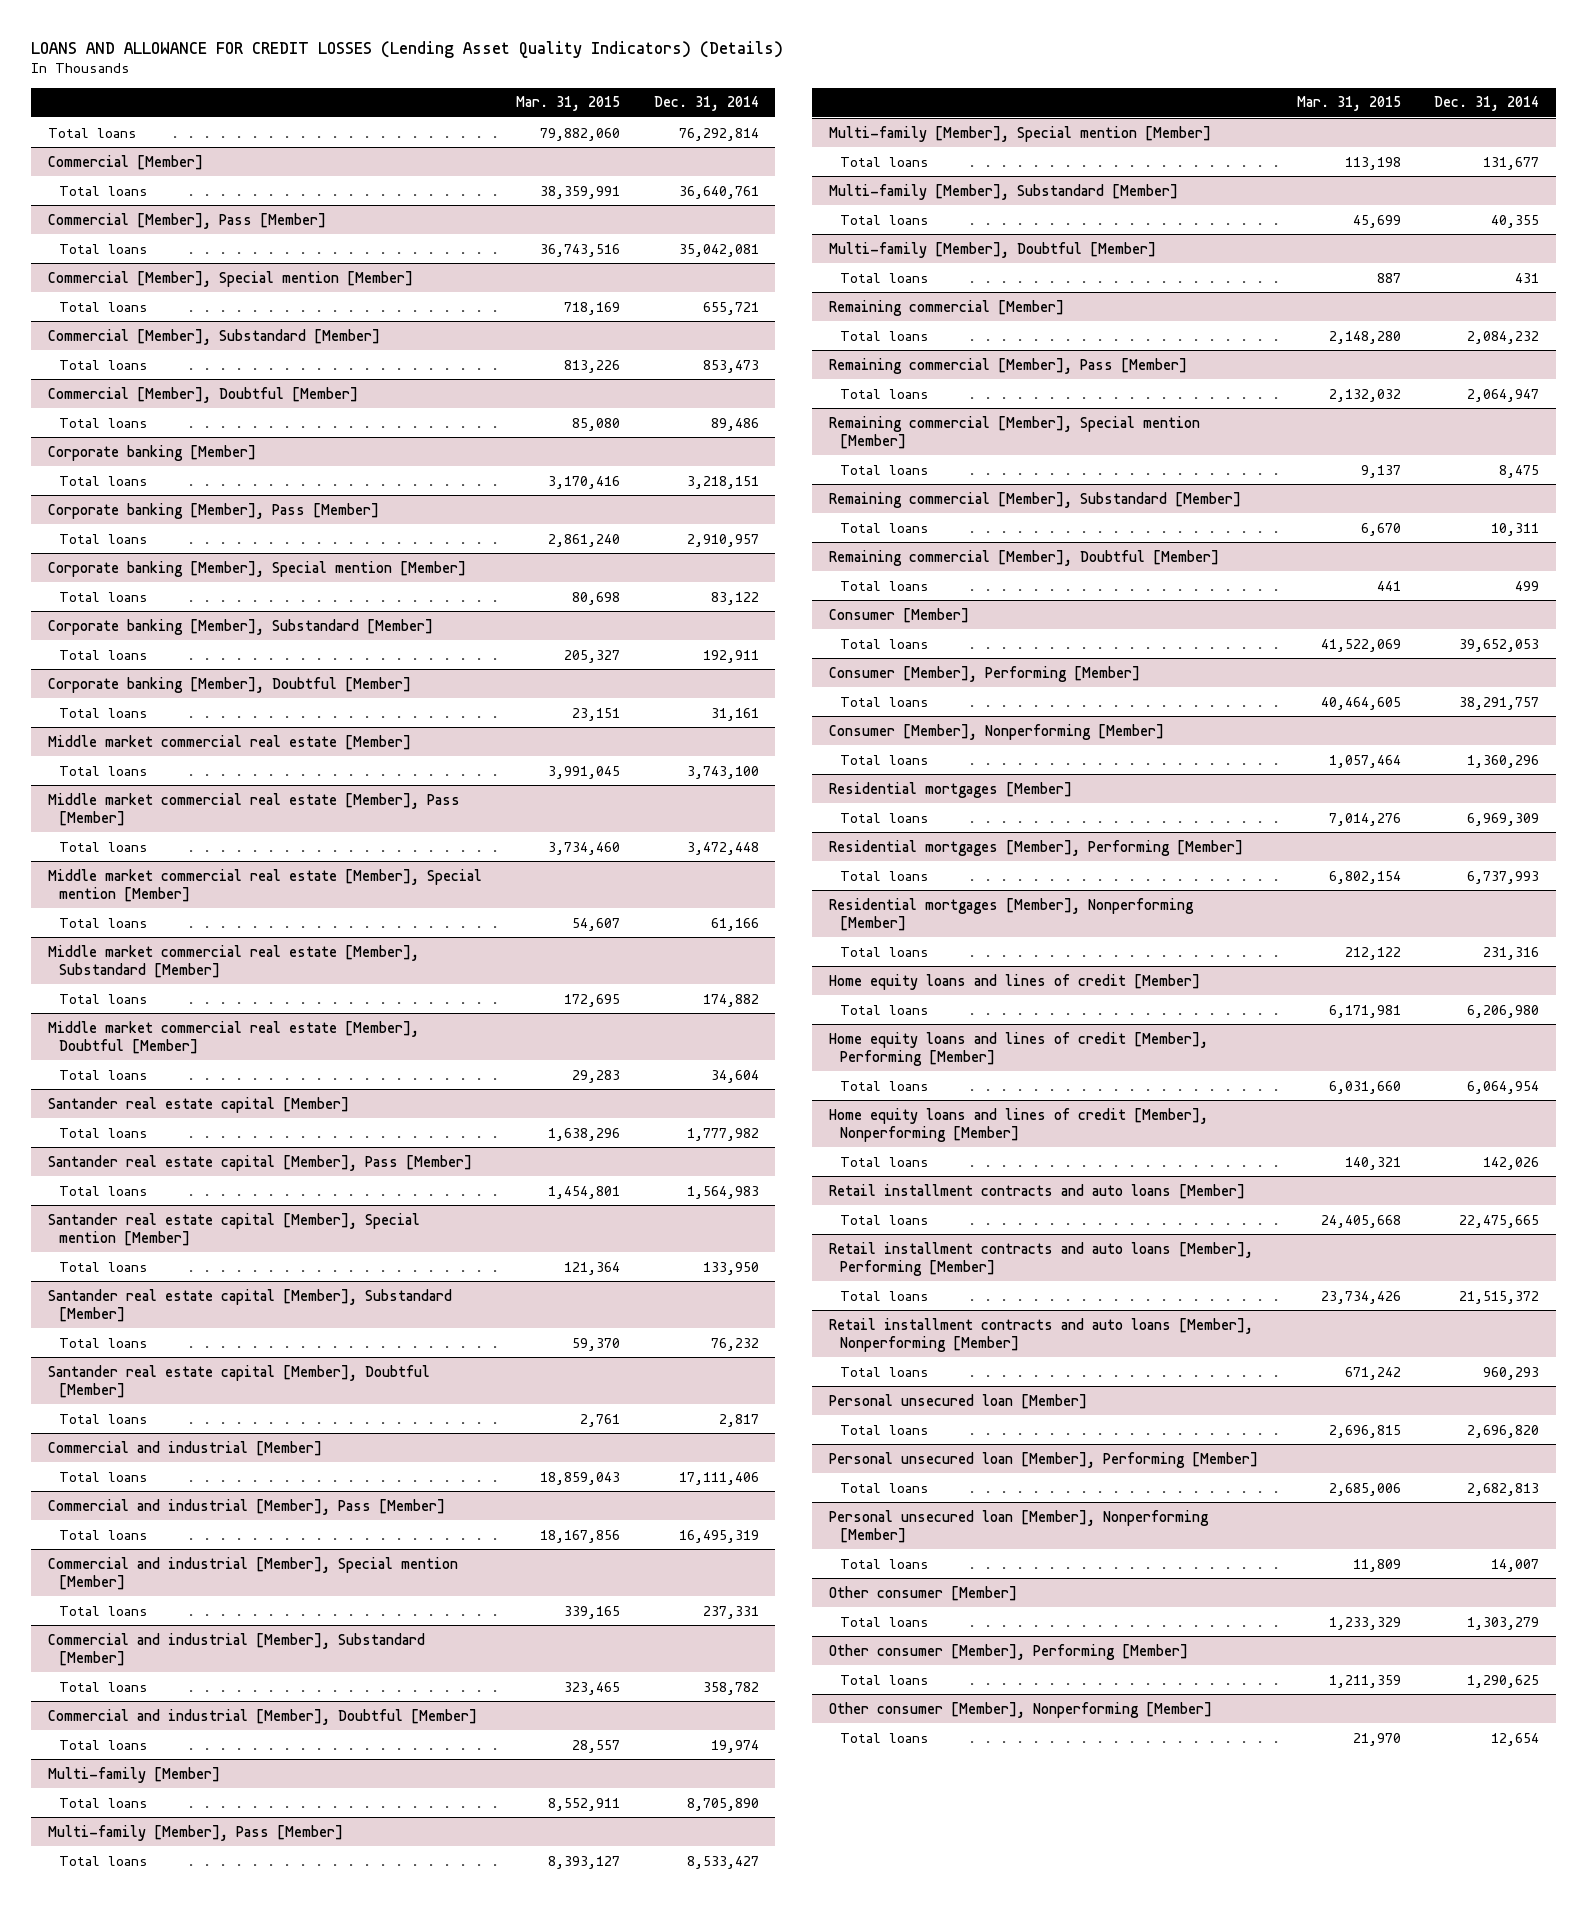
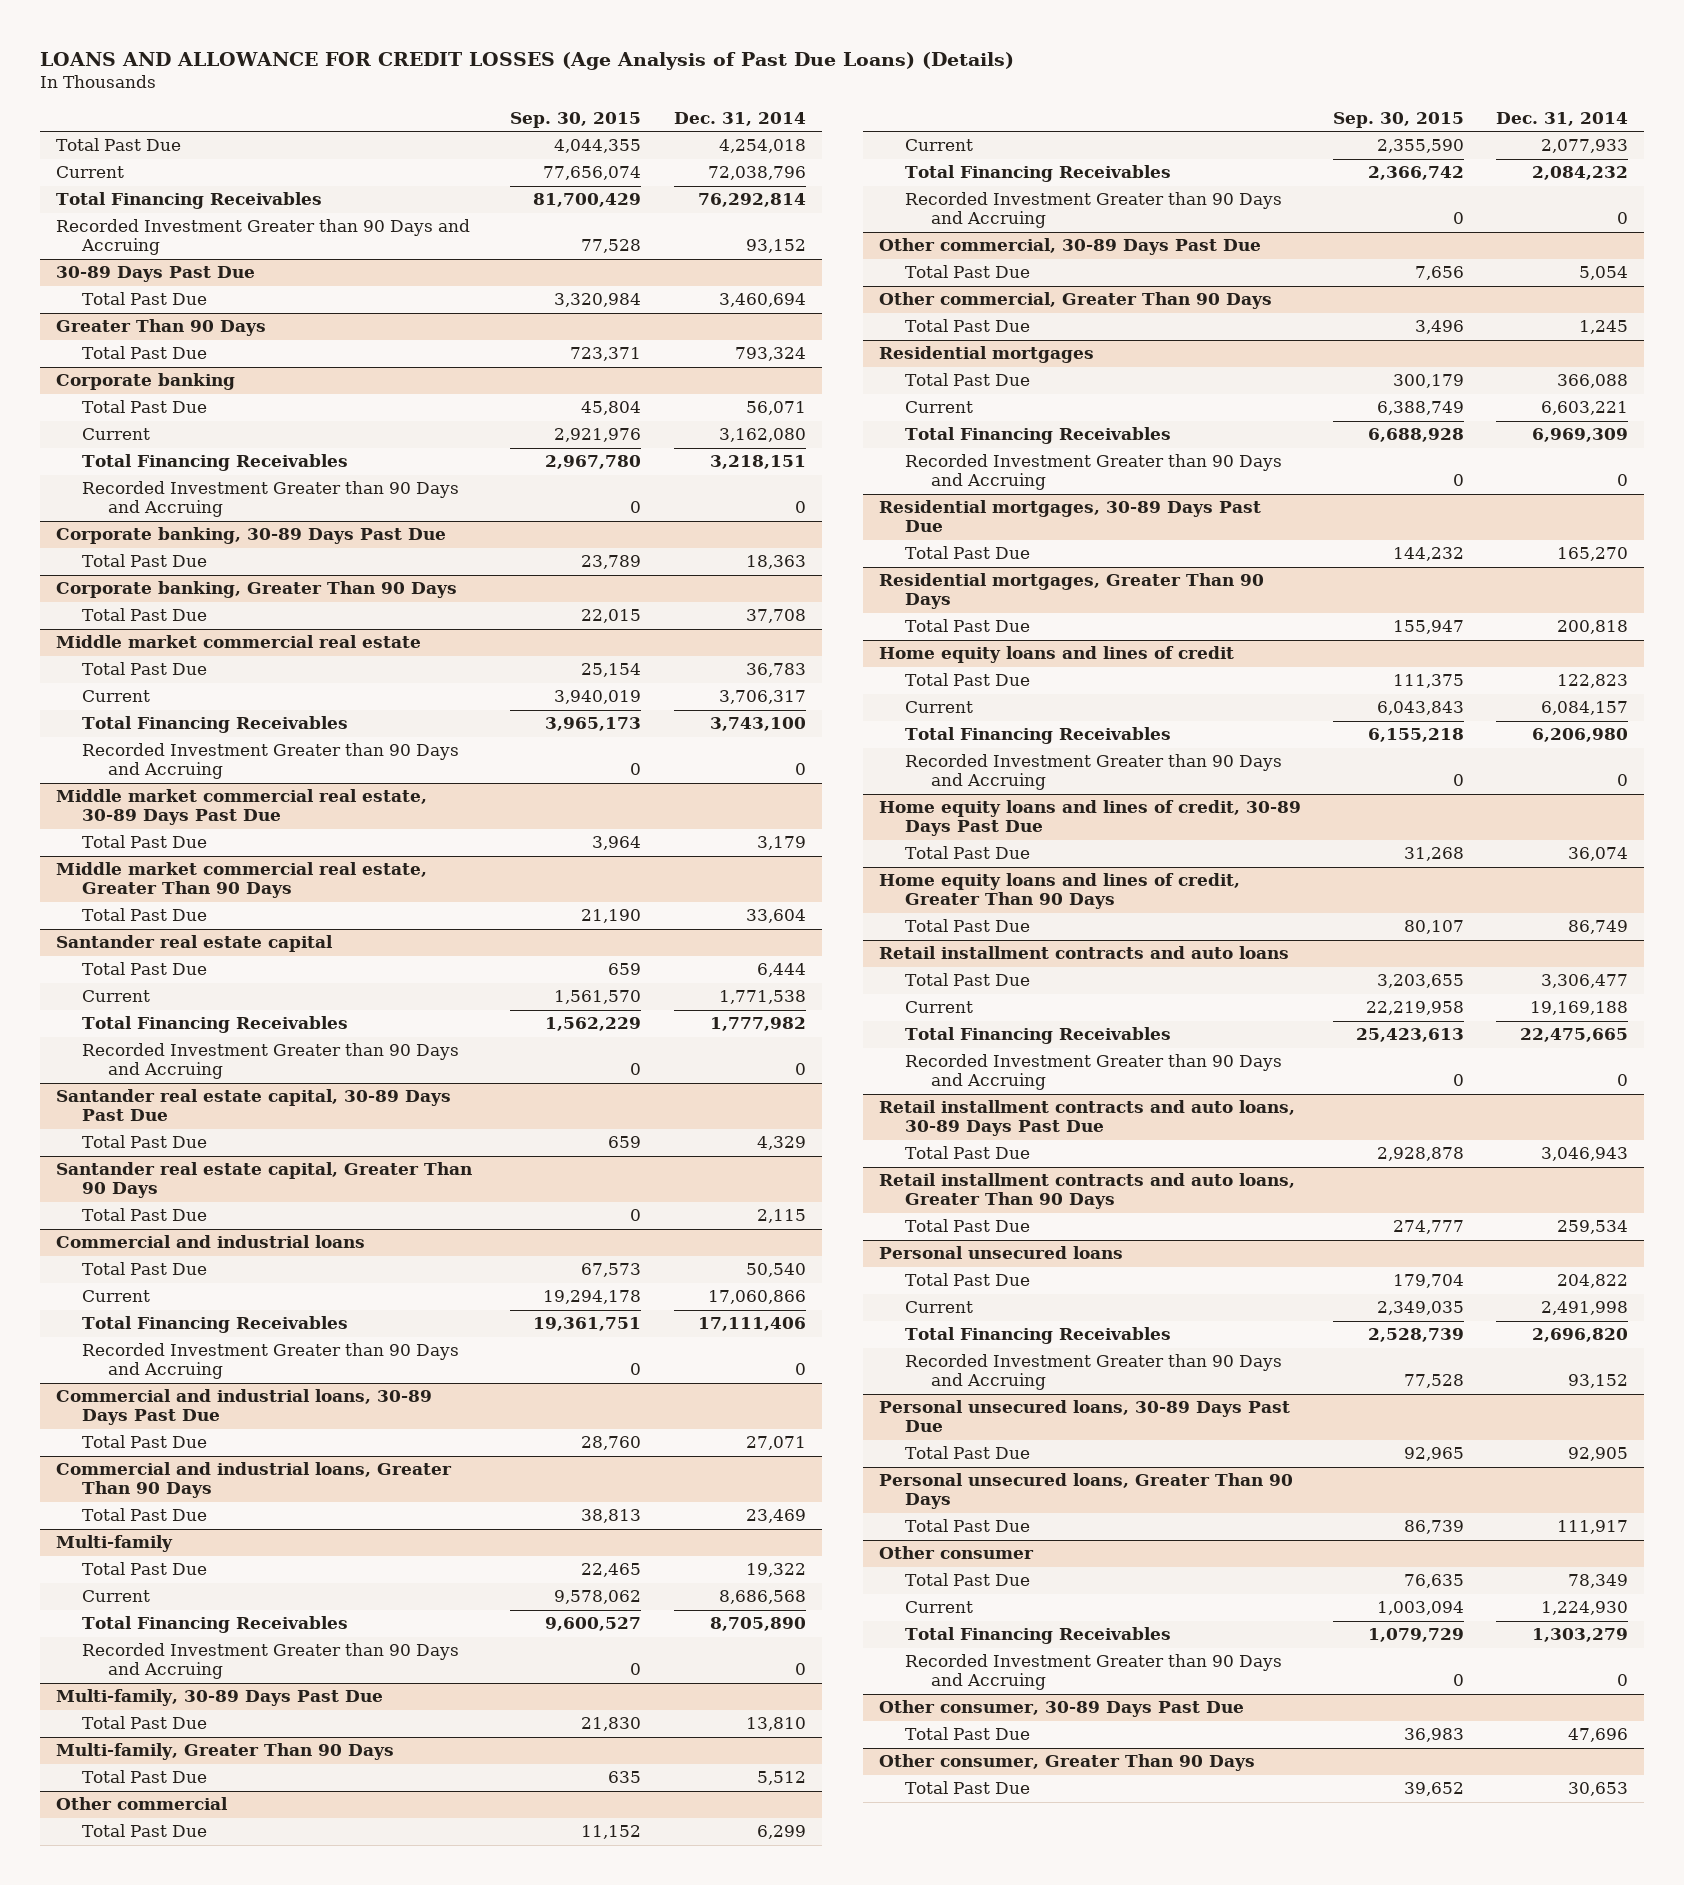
- LOANS AND ALLOWANCE FOR CREDIT LOSSES (Lending Asset Quality Indicators) (Details)
+ LOANS AND ALLOWANCE FOR CREDIT LOSSES (Age Analysis of Past Due Loans) (Details)
- | Mar. 31, 2015 | Dec. 31, 2014
+ | Sep. 30, 2015 | Dec. 31, 2014
- Total loans | 79,882,060 | 76,292,814
- Commercial [Member]
- Total loans | 38,359,991 | 36,640,761
- Commercial [Member], Pass [Member]
- Total loans | 36,743,516 | 35,042,081
- Commercial [Member], Special mention [Member]
- Total loans | 718,169 | 655,721
- Commercial [Member], Substandard [Member]
- Total loans | 813,226 | 853,473
- Commercial [Member], Doubtful [Member]
- Total loans | 85,080 | 89,486
- Corporate banking [Member]
- Total loans | 3,170,416 | 3,218,151
- Corporate banking [Member], Pass [Member]
- Total loans | 2,861,240 | 2,910,957
- Corporate banking [Member], Special mention [Member]
- Total loans | 80,698 | 83,122
- Corporate banking [Member], Substandard [Member]
- Total loans | 205,327 | 192,911
- Corporate banking [Member], Doubtful [Member]
- Total loans | 23,151 | 31,161
- Middle market commercial real estate [Member]
- Total loans | 3,991,045 | 3,743,100
- Middle market commercial real estate [Member], Pass [Member]
- Total loans | 3,734,460 | 3,472,448
- Middle market commercial real estate [Member], Special mention [Member]
- Total loans | 54,607 | 61,166
- Middle market commercial real estate [Member], Substandard [Member]
- Total loans | 172,695 | 174,882
- Middle market commercial real estate [Member], Doubtful [Member]
- Total loans | 29,283 | 34,604
- Santander real estate capital [Member]
- Total loans | 1,638,296 | 1,777,982
- Santander real estate capital [Member], Pass [Member]
- Total loans | 1,454,801 | 1,564,983
- Santander real estate capital [Member], Special mention [Member]
- Total loans | 121,364 | 133,950
- Santander real estate capital [Member], Substandard [Member]
- Total loans | 59,370 | 76,232
- Santander real estate capital [Member], Doubtful [Member]
- Total loans | 2,761 | 2,817
- Commercial and industrial [Member]
- Total loans | 18,859,043 | 17,111,406
- Commercial and industrial [Member], Pass [Member]
- Total loans | 18,167,856 | 16,495,319
- Commercial and industrial [Member], Special mention [Member]
- Total loans | 339,165 | 237,331
- Commercial and industrial [Member], Substandard [Member]
- Total loans | 323,465 | 358,782
- Commercial and industrial [Member], Doubtful [Member]
- Total loans | 28,557 | 19,974
- Multi-family [Member]
- Total loans | 8,552,911 | 8,705,890
- Multi-family [Member], Pass [Member]
- Total loans | 8,393,127 | 8,533,427
- Multi-family [Member], Special mention [Member]
- Total loans | 113,198 | 131,677
- Multi-family [Member], Substandard [Member]
- Total loans | 45,699 | 40,355
- Multi-family [Member], Doubtful [Member]
- Total loans | 887 | 431
- Remaining commercial [Member]
- Total loans | 2,148,280 | 2,084,232
- Remaining commercial [Member], Pass [Member]
- Total loans | 2,132,032 | 2,064,947
- Remaining commercial [Member], Special mention [Member]
- Total loans | 9,137 | 8,475
- Remaining commercial [Member], Substandard [Member]
- Total loans | 6,670 | 10,311
- Remaining commercial [Member], Doubtful [Member]
- Total loans | 441 | 499
- Consumer [Member]
- Total loans | 41,522,069 | 39,652,053
- Consumer [Member], Performing [Member]
- Total loans | 40,464,605 | 38,291,757
- Consumer [Member], Nonperforming [Member]
- Total loans | 1,057,464 | 1,360,296
- Residential mortgages [Member]
- Total loans | 7,014,276 | 6,969,309
- Residential mortgages [Member], Performing [Member]
- Total loans | 6,802,154 | 6,737,993
- Residential mortgages [Member], Nonperforming [Member]
- Total loans | 212,122 | 231,316
- Home equity loans and lines of credit [Member]
- Total loans | 6,171,981 | 6,206,980
- Home equity loans and lines of credit [Member], Performing [Member]
- Total loans | 6,031,660 | 6,064,954
- Home equity loans and lines of credit [Member], Nonperforming [Member]
- Total loans | 140,321 | 142,026
- Retail installment contracts and auto loans [Member]
- Total loans | 24,405,668 | 22,475,665
- Retail installment contracts and auto loans [Member], Performing [Member]
- Total loans | 23,734,426 | 21,515,372
- Retail installment contracts and auto loans [Member], Nonperforming [Member]
- Total loans | 671,242 | 960,293
- Personal unsecured loan [Member]
- Total loans | 2,696,815 | 2,696,820
- Personal unsecured loan [Member], Performing [Member]
- Total loans | 2,685,006 | 2,682,813
- Personal unsecured loan [Member], Nonperforming [Member]
- Total loans | 11,809 | 14,007
- Other consumer [Member]
- Total loans | 1,233,329 | 1,303,279
- Other consumer [Member], Performing [Member]
- Total loans | 1,211,359 | 1,290,625
- Other consumer [Member], Nonperforming [Member]
- Total loans | 21,970 | 12,654
+ Total Past Due | 4,044,355 | 4,254,018
+ Current | 77,656,074 | 72,038,796
+ Total Financing Receivables | 81,700,429 | 76,292,814
+ Recorded Investment Greater than 90 Days and Accruing | 77,528 | 93,152
+ 30-89 Days Past Due
+ Total Past Due | 3,320,984 | 3,460,694
+ Greater Than 90 Days
+ Total Past Due | 723,371 | 793,324
+ Corporate banking
+ Total Past Due | 45,804 | 56,071
+ Current | 2,921,976 | 3,162,080
+ Total Financing Receivables | 2,967,780 | 3,218,151
+ Recorded Investment Greater than 90 Days and Accruing | 0 | 0
+ Corporate banking, 30-89 Days Past Due
+ Total Past Due | 23,789 | 18,363
+ Corporate banking, Greater Than 90 Days
+ Total Past Due | 22,015 | 37,708
+ Middle market commercial real estate
+ Total Past Due | 25,154 | 36,783
+ Current | 3,940,019 | 3,706,317
+ Total Financing Receivables | 3,965,173 | 3,743,100
+ Recorded Investment Greater than 90 Days and Accruing | 0 | 0
+ Middle market commercial real estate, 30-89 Days Past Due
+ Total Past Due | 3,964 | 3,179
+ Middle market commercial real estate, Greater Than 90 Days
+ Total Past Due | 21,190 | 33,604
+ Santander real estate capital
+ Total Past Due | 659 | 6,444
+ Current | 1,561,570 | 1,771,538
+ Total Financing Receivables | 1,562,229 | 1,777,982
+ Recorded Investment Greater than 90 Days and Accruing | 0 | 0
+ Santander real estate capital, 30-89 Days Past Due
+ Total Past Due | 659 | 4,329
+ Santander real estate capital, Greater Than 90 Days
+ Total Past Due | 0 | 2,115
+ Commercial and industrial loans
+ Total Past Due | 67,573 | 50,540
+ Current | 19,294,178 | 17,060,866
+ Total Financing Receivables | 19,361,751 | 17,111,406
+ Recorded Investment Greater than 90 Days and Accruing | 0 | 0
+ Commercial and industrial loans, 30-89 Days Past Due
+ Total Past Due | 28,760 | 27,071
+ Commercial and industrial loans, Greater Than 90 Days
+ Total Past Due | 38,813 | 23,469
+ Multi-family
+ Total Past Due | 22,465 | 19,322
+ Current | 9,578,062 | 8,686,568
+ Total Financing Receivables | 9,600,527 | 8,705,890
+ Recorded Investment Greater than 90 Days and Accruing | 0 | 0
+ Multi-family, 30-89 Days Past Due
+ Total Past Due | 21,830 | 13,810
+ Multi-family, Greater Than 90 Days
+ Total Past Due | 635 | 5,512
+ Other commercial
+ Total Past Due | 11,152 | 6,299
+ Current | 2,355,590 | 2,077,933
+ Total Financing Receivables | 2,366,742 | 2,084,232
+ Recorded Investment Greater than 90 Days and Accruing | 0 | 0
+ Other commercial, 30-89 Days Past Due
+ Total Past Due | 7,656 | 5,054
+ Other commercial, Greater Than 90 Days
+ Total Past Due | 3,496 | 1,245
+ Residential mortgages
+ Total Past Due | 300,179 | 366,088
+ Current | 6,388,749 | 6,603,221
+ Total Financing Receivables | 6,688,928 | 6,969,309
+ Recorded Investment Greater than 90 Days and Accruing | 0 | 0
+ Residential mortgages, 30-89 Days Past Due
+ Total Past Due | 144,232 | 165,270
+ Residential mortgages, Greater Than 90 Days
+ Total Past Due | 155,947 | 200,818
+ Home equity loans and lines of credit
+ Total Past Due | 111,375 | 122,823
+ Current | 6,043,843 | 6,084,157
+ Total Financing Receivables | 6,155,218 | 6,206,980
+ Recorded Investment Greater than 90 Days and Accruing | 0 | 0
+ Home equity loans and lines of credit, 30-89 Days Past Due
+ Total Past Due | 31,268 | 36,074
+ Home equity loans and lines of credit, Greater Than 90 Days
+ Total Past Due | 80,107 | 86,749
+ Retail installment contracts and auto loans
+ Total Past Due | 3,203,655 | 3,306,477
+ Current | 22,219,958 | 19,169,188
+ Total Financing Receivables | 25,423,613 | 22,475,665
+ Recorded Investment Greater than 90 Days and Accruing | 0 | 0
+ Retail installment contracts and auto loans, 30-89 Days Past Due
+ Total Past Due | 2,928,878 | 3,046,943
+ Retail installment contracts and auto loans, Greater Than 90 Days
+ Total Past Due | 274,777 | 259,534
+ Personal unsecured loans
+ Total Past Due | 179,704 | 204,822
+ Current | 2,349,035 | 2,491,998
+ Total Financing Receivables | 2,528,739 | 2,696,820
+ Recorded Investment Greater than 90 Days and Accruing | 77,528 | 93,152
+ Personal unsecured loans, 30-89 Days Past Due
+ Total Past Due | 92,965 | 92,905
+ Personal unsecured loans, Greater Than 90 Days
+ Total Past Due | 86,739 | 111,917
+ Other consumer
+ Total Past Due | 76,635 | 78,349
+ Current | 1,003,094 | 1,224,930
+ Total Financing Receivables | 1,079,729 | 1,303,279
+ Recorded Investment Greater than 90 Days and Accruing | 0 | 0
+ Other consumer, 30-89 Days Past Due
+ Total Past Due | 36,983 | 47,696
+ Other consumer, Greater Than 90 Days
+ Total Past Due | 39,652 | 30,653

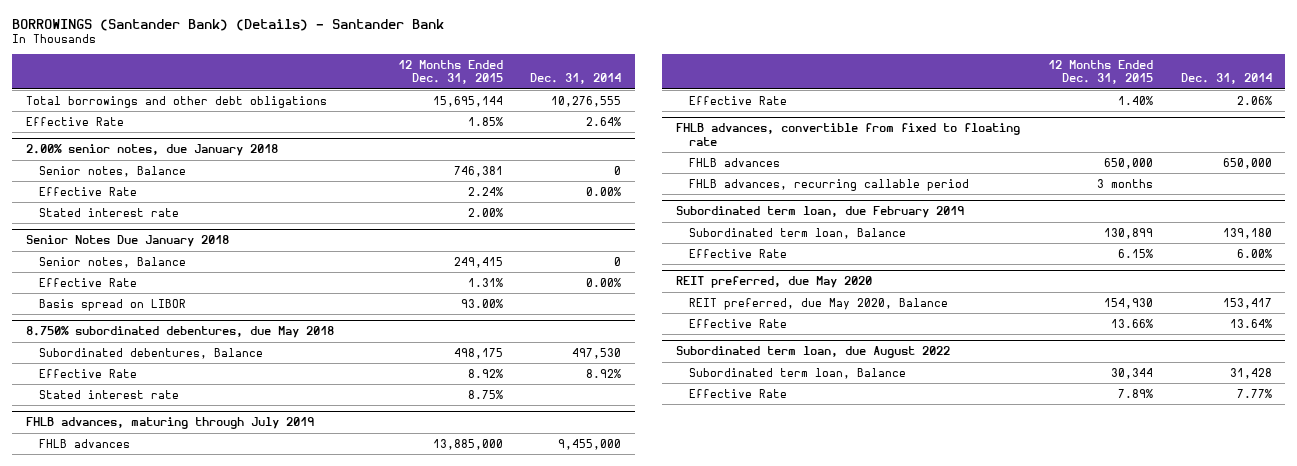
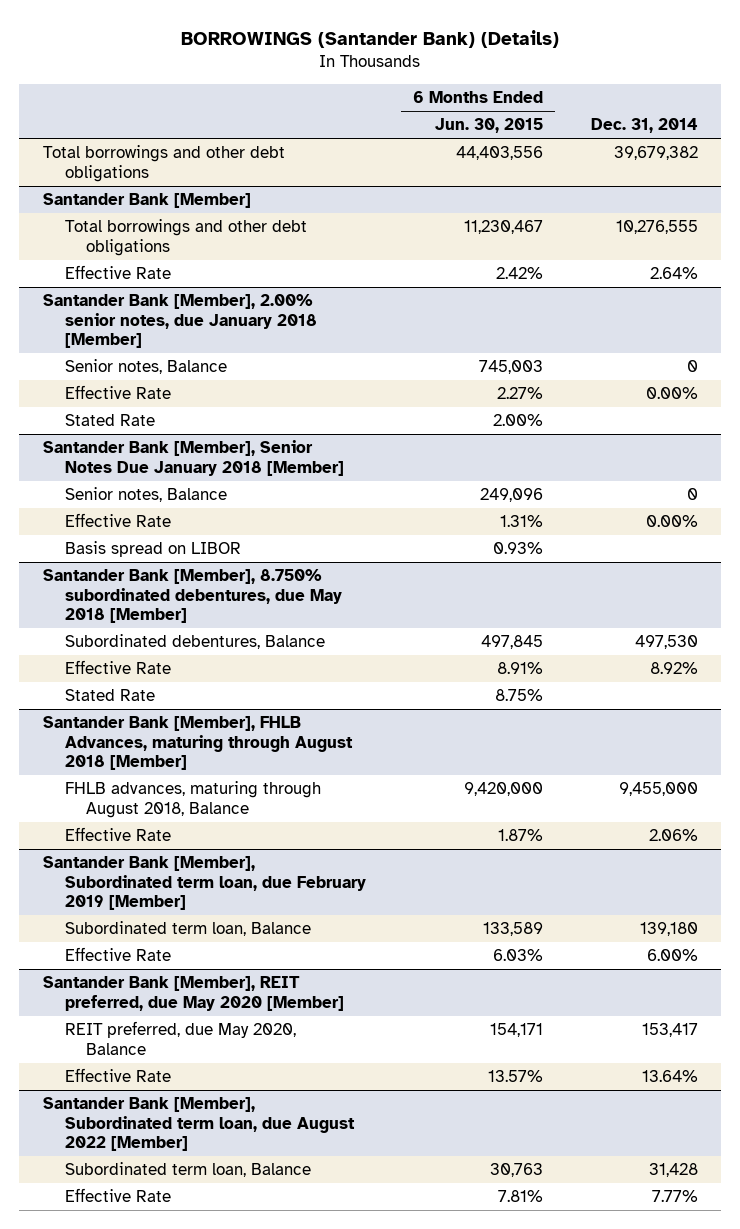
- BORROWINGS (Santander Bank) (Details) - Santander Bank
+ BORROWINGS (Santander Bank) (Details)
- | 12 Months Ended Dec. 31, 2015 | Dec. 31, 2014
+ | 6 Months Ended Jun. 30, 2015 | Dec. 31, 2014
+ Total borrowings and other debt obligations | 44,403,556 | 39,679,382
+ Santander Bank [Member]
- 2.00% senior notes, due January 2018
+ Santander Bank [Member], 2.00% senior notes, due January 2018 [Member]
- Stated interest rate | 2.00% |
- Senior Notes Due January 2018
+ Stated Rate | 2.00% |
+ Santander Bank [Member], Senior Notes Due January 2018 [Member]
- 8.750% subordinated debentures, due May 2018
+ Santander Bank [Member], 8.750% subordinated debentures, due May 2018 [Member]
- Stated interest rate | 8.75% |
- FHLB advances, maturing through July 2019
- FHLB advances | 13,885,000 | 9,455,000
+ Stated Rate | 8.75% |
+ Santander Bank [Member], FHLB Advances, maturing through August 2018 [Member]
+ FHLB advances, maturing through August 2018, Balance | 9,420,000 | 9,455,000
- FHLB advances, convertible from fixed to floating rate
- FHLB advances | 650,000 | 650,000
- FHLB advances, recurring callable period | 3 months |
- Subordinated term loan, due February 2019
+ Santander Bank [Member], Subordinated term loan, due February 2019 [Member]
- REIT preferred, due May 2020
+ Santander Bank [Member], REIT preferred, due May 2020 [Member]
- Subordinated term loan, due August 2022
+ Santander Bank [Member], Subordinated term loan, due August 2022 [Member]

